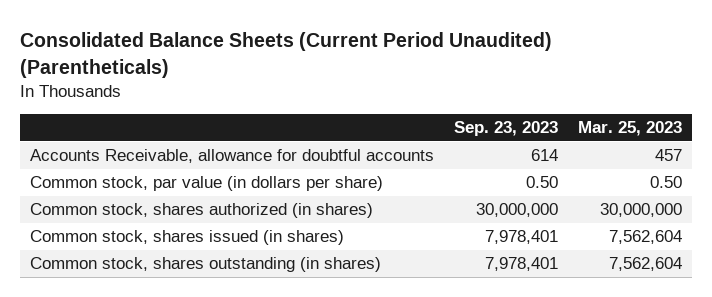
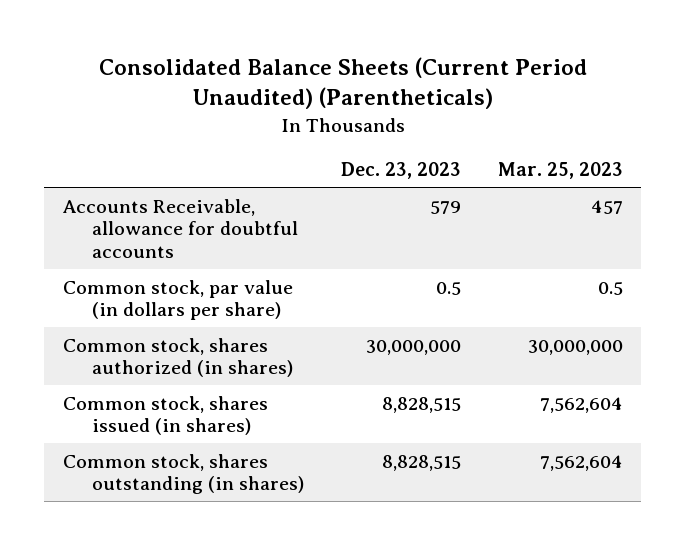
- | Sep. 23, 2023 | Mar. 25, 2023
+ | Dec. 23, 2023 | Mar. 25, 2023
- Common stock, par value (in dollars per share) | 0.50 | 0.50
+ Common stock, par value (in dollars per share) | 0.5 | 0.5

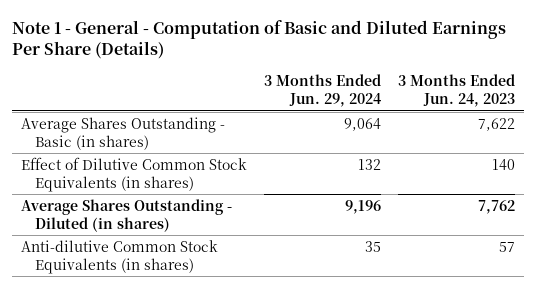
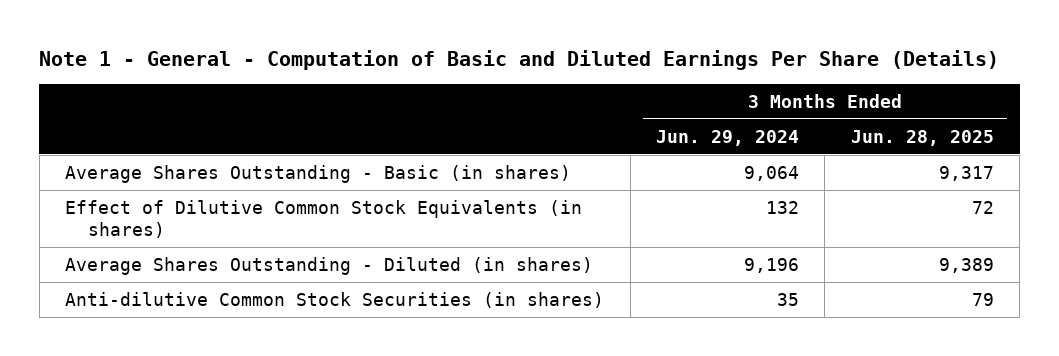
- | 3 Months Ended Jun. 29, 2024 | 3 Months Ended Jun. 24, 2023
+ | 3 Months Ended Jun. 29, 2024 | 3 Months Ended Jun. 28, 2025
- Anti-dilutive Common Stock Equivalents (in shares) | 35 | 57
+ Anti-dilutive Common Stock Securities (in shares) | 35 | 79

